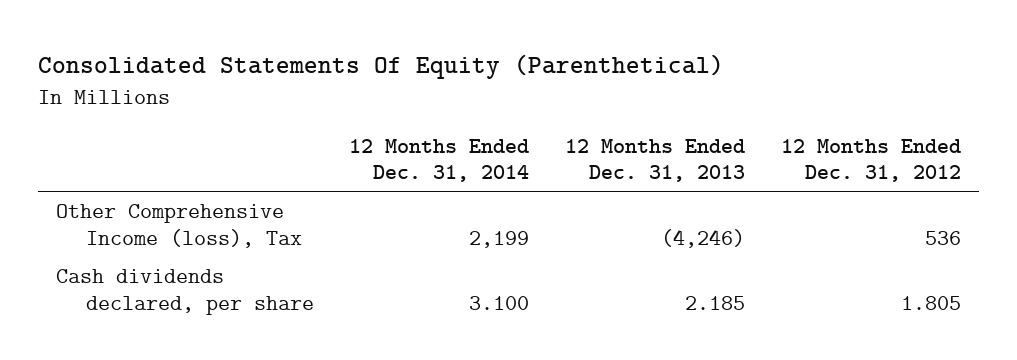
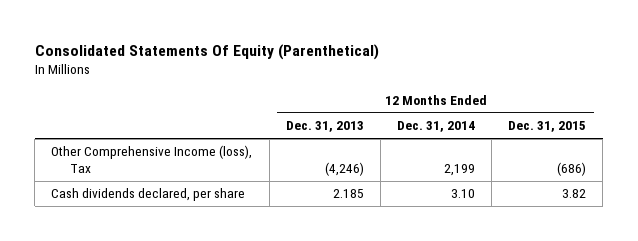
- | 12 Months Ended Dec. 31, 2014 | 12 Months Ended Dec. 31, 2013 | 12 Months Ended Dec. 31, 2012
+ | 12 Months Ended Dec. 31, 2013 | 12 Months Ended Dec. 31, 2014 | 12 Months Ended Dec. 31, 2015
- Cash dividends declared, per share | 3.100 | 2.185 | 1.805
+ Cash dividends declared, per share | 2.185 | 3.10 | 3.82

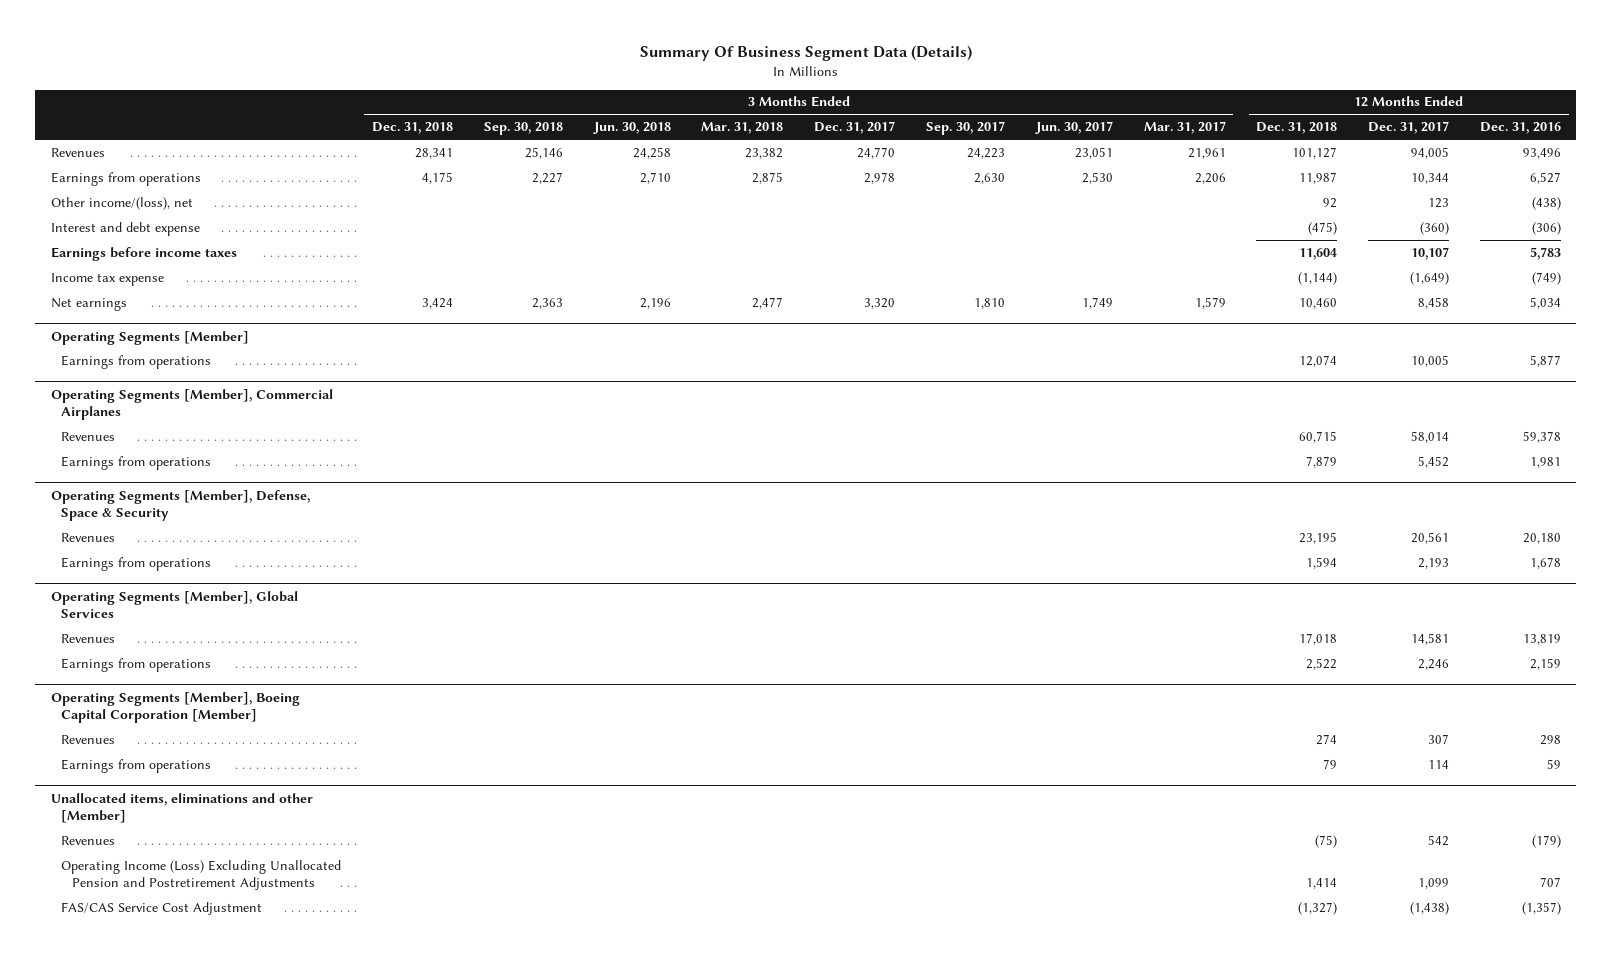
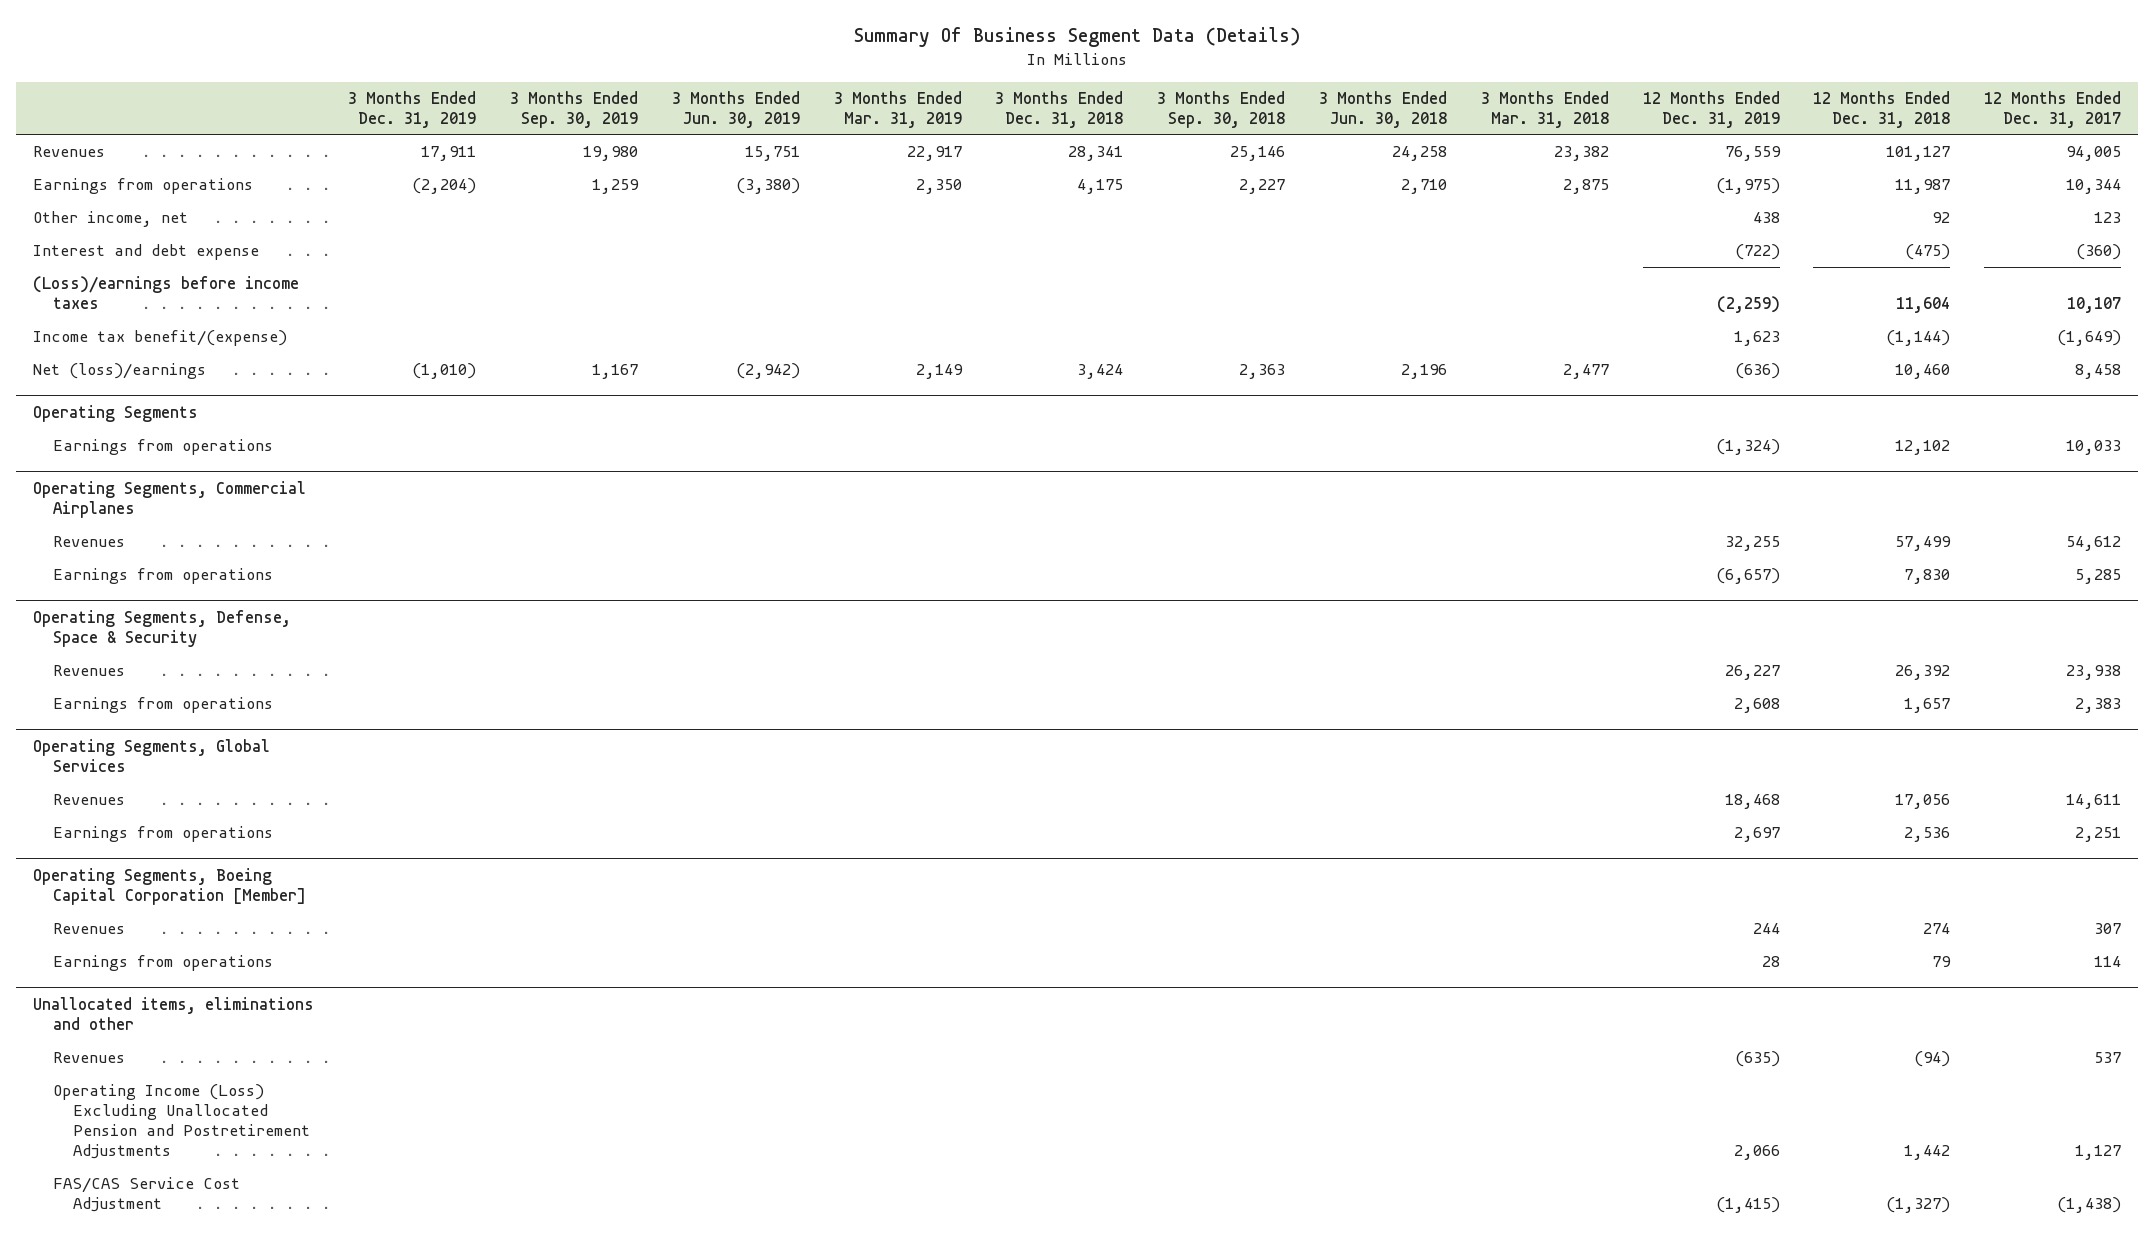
- | 3 Months Ended Dec. 31, 2018 | 3 Months Ended Sep. 30, 2018 | 3 Months Ended Jun. 30, 2018 | 3 Months Ended Mar. 31, 2018 | 3 Months Ended Dec. 31, 2017 | 3 Months Ended Sep. 30, 2017 | 3 Months Ended Jun. 30, 2017 | 3 Months Ended Mar. 31, 2017 | 12 Months Ended Dec. 31, 2018 | 12 Months Ended Dec. 31, 2017 | 12 Months Ended Dec. 31, 2016
+ | 3 Months Ended Dec. 31, 2019 | 3 Months Ended Sep. 30, 2019 | 3 Months Ended Jun. 30, 2019 | 3 Months Ended Mar. 31, 2019 | 3 Months Ended Dec. 31, 2018 | 3 Months Ended Sep. 30, 2018 | 3 Months Ended Jun. 30, 2018 | 3 Months Ended Mar. 31, 2018 | 12 Months Ended Dec. 31, 2019 | 12 Months Ended Dec. 31, 2018 | 12 Months Ended Dec. 31, 2017
- Other income/(loss), net | | | | | | | | | 92 | 123 | (438)
+ Other income, net | | | | | | | | | 438 | 92 | 123
- Earnings before income taxes | | | | | | | | | 11,604 | 10,107 | 5,783
- Income tax expense | | | | | | | | | (1,144) | (1,649) | (749)
- Net earnings | 3,424 | 2,363 | 2,196 | 2,477 | 3,320 | 1,810 | 1,749 | 1,579 | 10,460 | 8,458 | 5,034
- Operating Segments [Member]
- Earnings from operations | | | | | | | | | 12,074 | 10,005 | 5,877
- Operating Segments [Member], Commercial Airplanes
- Revenues | | | | | | | | | 60,715 | 58,014 | 59,378
- Earnings from operations | | | | | | | | | 7,879 | 5,452 | 1,981
- Operating Segments [Member], Defense, Space & Security
- Revenues | | | | | | | | | 23,195 | 20,561 | 20,180
- Earnings from operations | | | | | | | | | 1,594 | 2,193 | 1,678
- Operating Segments [Member], Global Services
- Revenues | | | | | | | | | 17,018 | 14,581 | 13,819
- Earnings from operations | | | | | | | | | 2,522 | 2,246 | 2,159
- Operating Segments [Member], Boeing Capital Corporation [Member]
+ (Loss)/earnings before income taxes | | | | | | | | | (2,259) | 11,604 | 10,107
+ Income tax benefit/(expense) | | | | | | | | | 1,623 | (1,144) | (1,649)
+ Net (loss)/earnings | (1,010) | 1,167 | (2,942) | 2,149 | 3,424 | 2,363 | 2,196 | 2,477 | (636) | 10,460 | 8,458
+ Operating Segments
+ Earnings from operations | | | | | | | | | (1,324) | 12,102 | 10,033
+ Operating Segments, Commercial Airplanes
+ Revenues | | | | | | | | | 32,255 | 57,499 | 54,612
+ Earnings from operations | | | | | | | | | (6,657) | 7,830 | 5,285
+ Operating Segments, Defense, Space & Security
+ Revenues | | | | | | | | | 26,227 | 26,392 | 23,938
+ Earnings from operations | | | | | | | | | 2,608 | 1,657 | 2,383
+ Operating Segments, Global Services
+ Revenues | | | | | | | | | 18,468 | 17,056 | 14,611
+ Earnings from operations | | | | | | | | | 2,697 | 2,536 | 2,251
+ Operating Segments, Boeing Capital Corporation [Member]
- Unallocated items, eliminations and other [Member]
- Revenues | | | | | | | | | (75) | 542 | (179)
- Operating Income (Loss) Excluding Unallocated Pension and Postretirement Adjustments | | | | | | | | | 1,414 | 1,099 | 707
+ Unallocated items, eliminations and other
+ Revenues | | | | | | | | | (635) | (94) | 537
+ Operating Income (Loss) Excluding Unallocated Pension and Postretirement Adjustments | | | | | | | | | 2,066 | 1,442 | 1,127

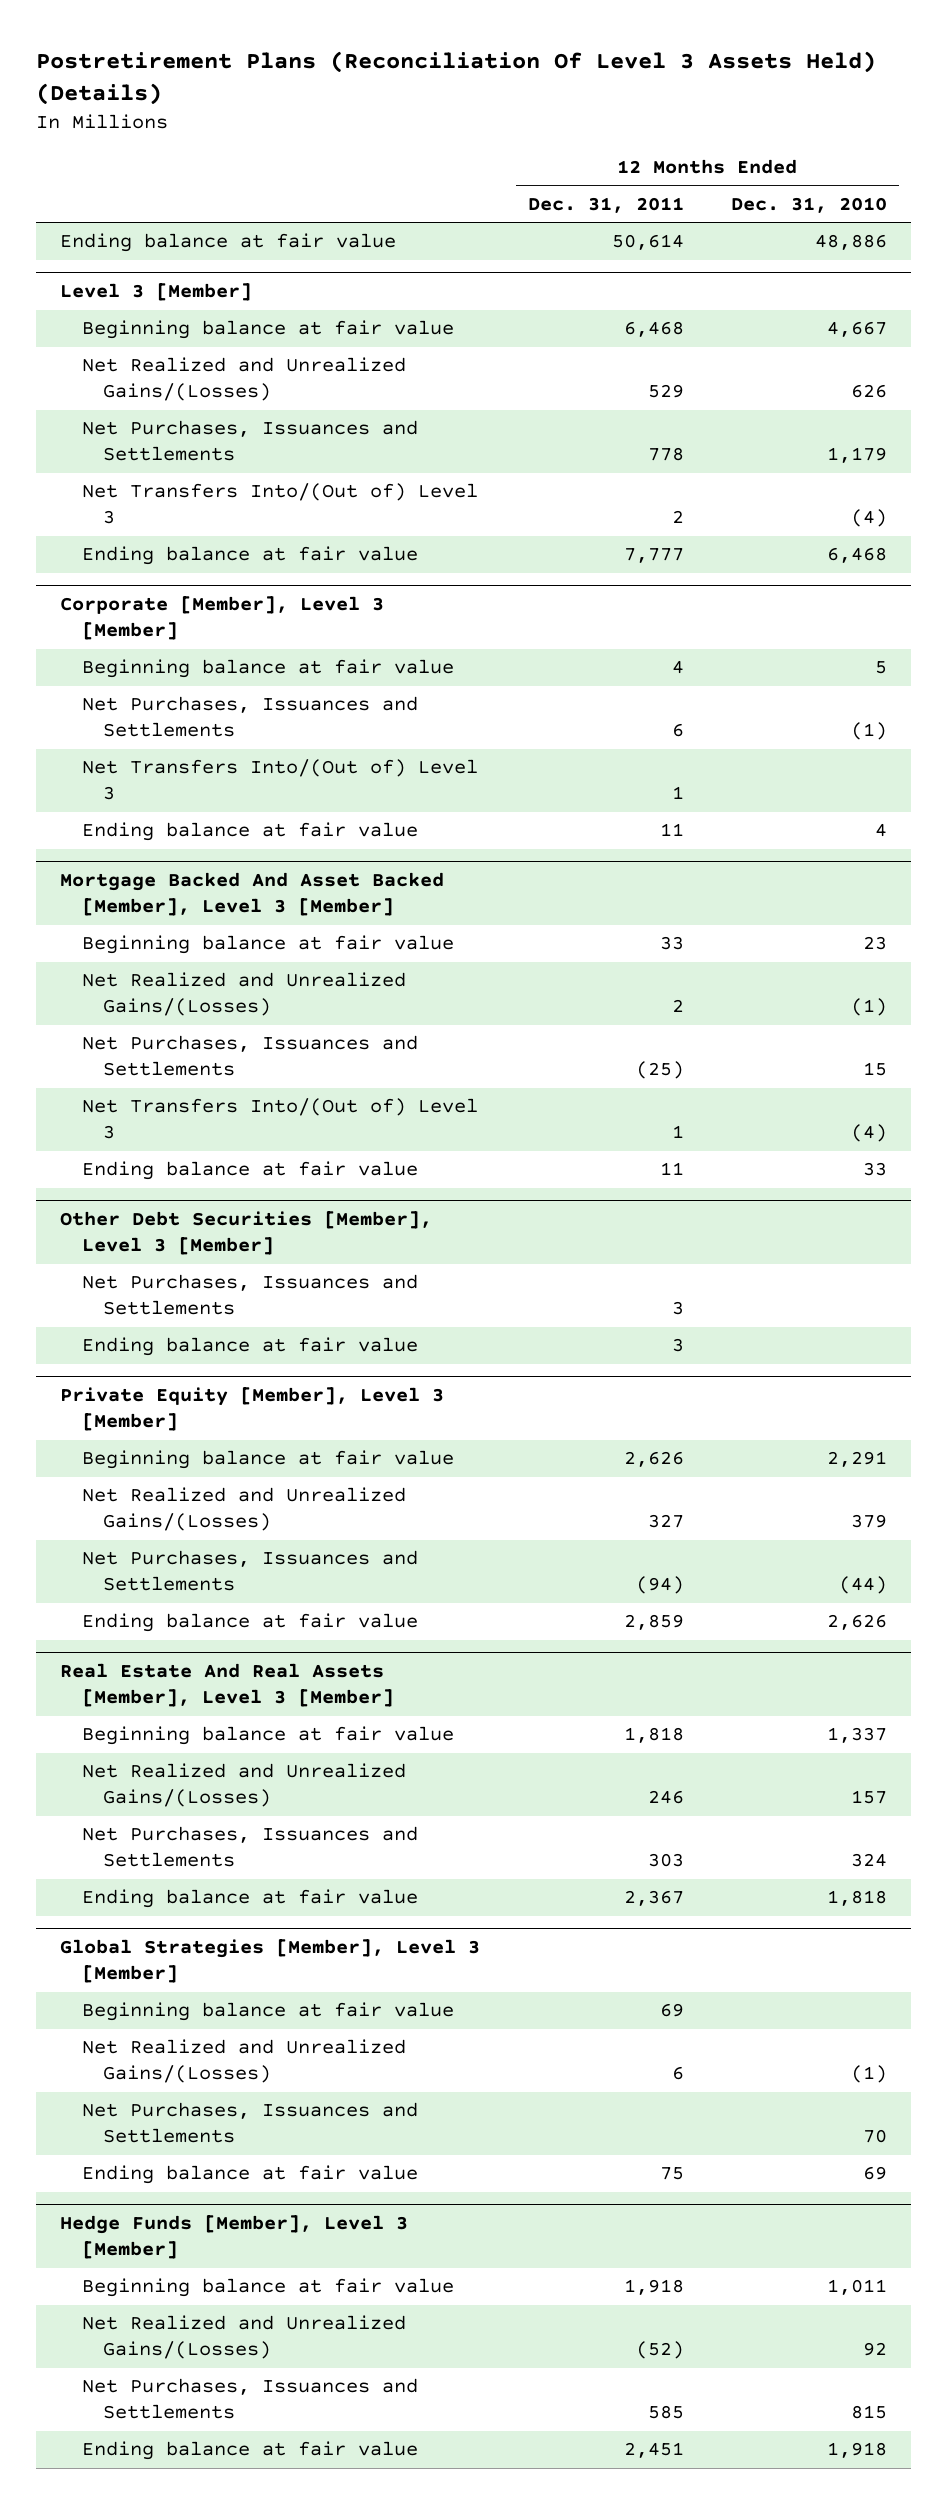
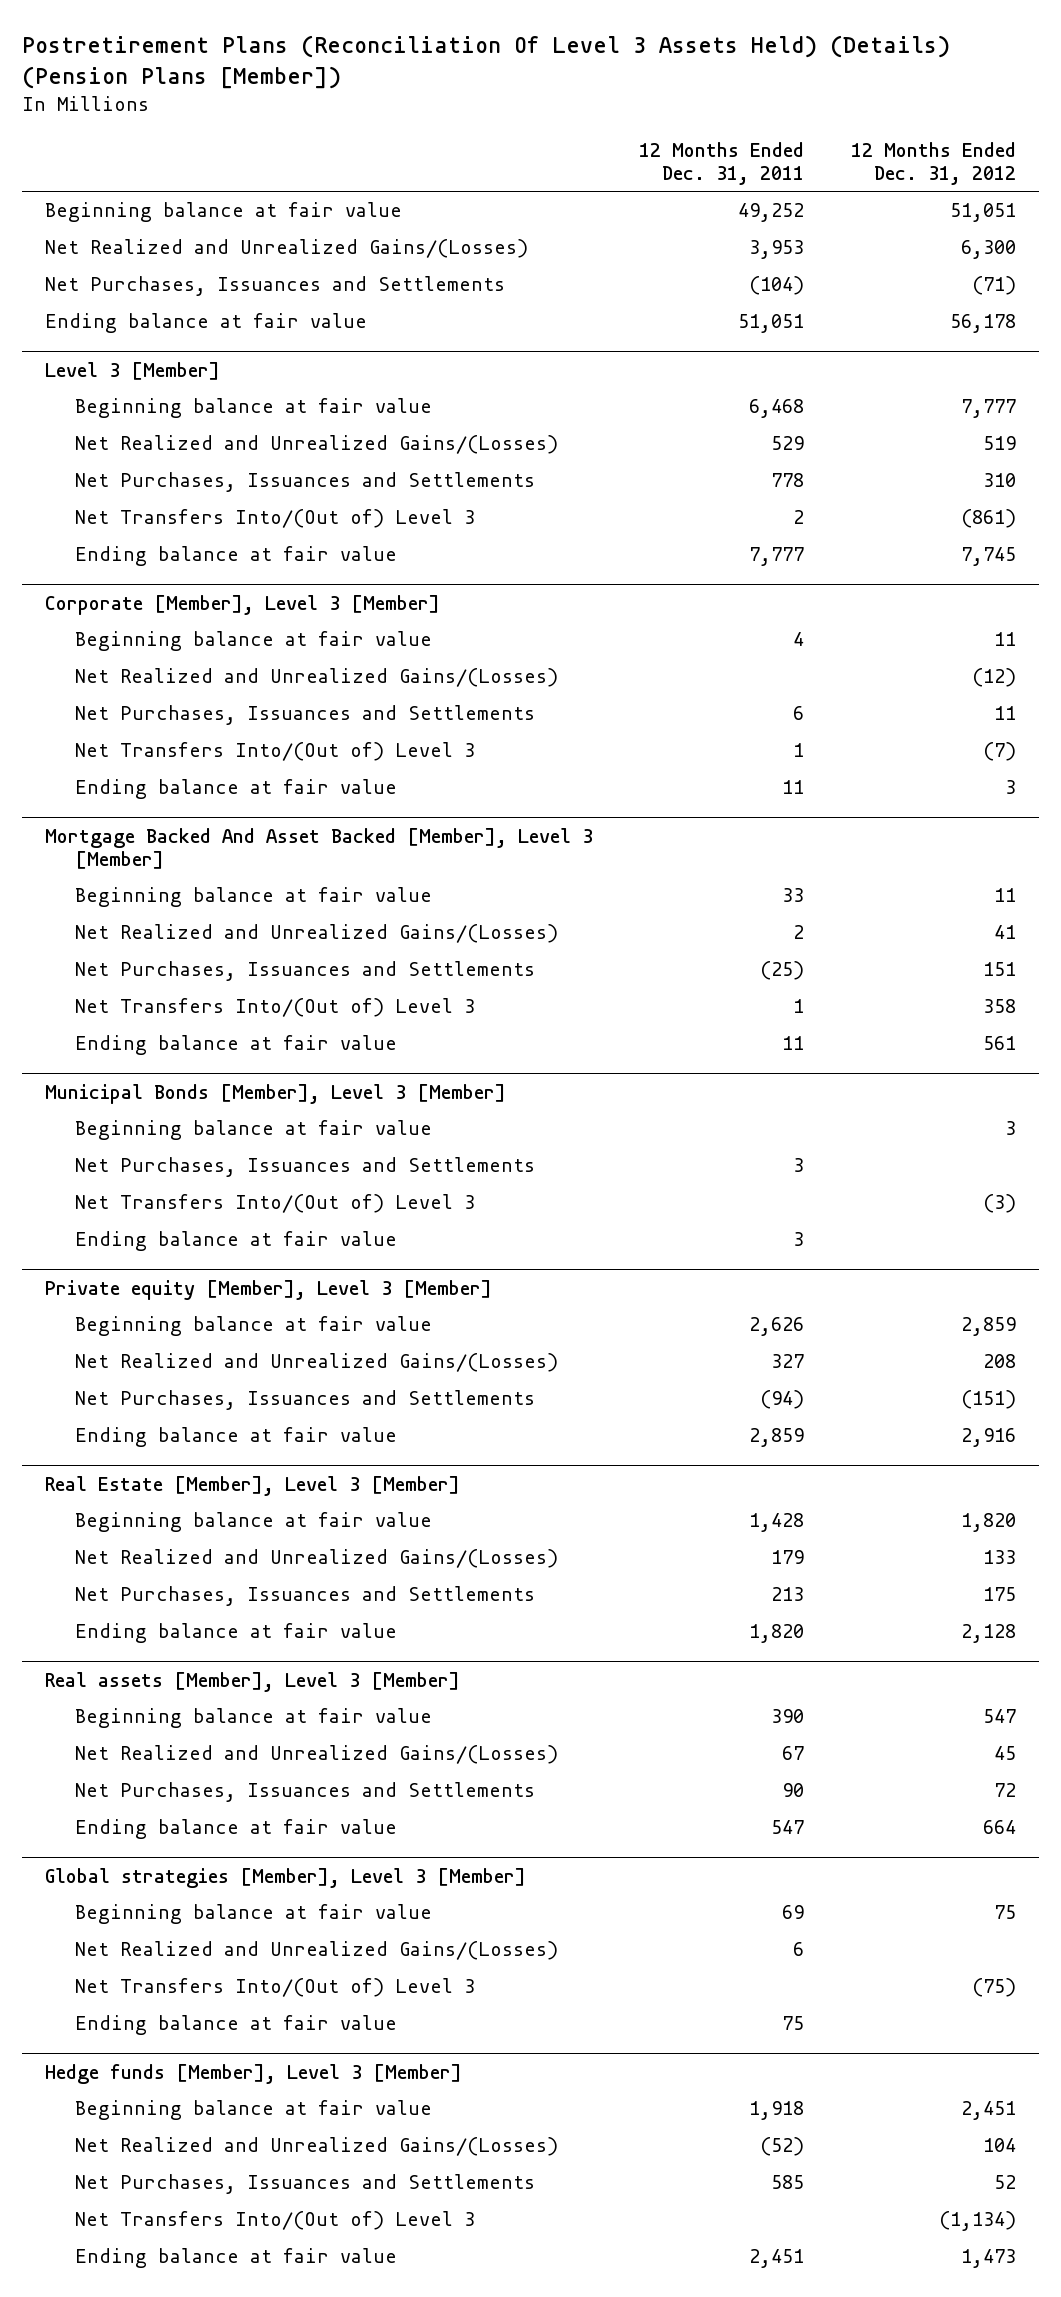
- Postretirement Plans (Reconciliation Of Level 3 Assets Held) (Details)
+ Postretirement Plans (Reconciliation Of Level 3 Assets Held) (Details) (Pension Plans [Member])
- | 12 Months Ended Dec. 31, 2011 | 12 Months Ended Dec. 31, 2010
+ | 12 Months Ended Dec. 31, 2011 | 12 Months Ended Dec. 31, 2012
- Ending balance at fair value | 50,614 | 48,886
+ Beginning balance at fair value | 49,252 | 51,051
+ Net Realized and Unrealized Gains/(Losses) | 3,953 | 6,300
+ Net Purchases, Issuances and Settlements | (104) | (71)
+ Ending balance at fair value | 51,051 | 56,178
@ Corporate [Member], Level 3 [Member]
+ Net Realized and Unrealized Gains/(Losses) | | (12)
- Other Debt Securities [Member], Level 3 [Member]
+ Municipal Bonds [Member], Level 3 [Member]
+ Beginning balance at fair value | | 3
+ Net Transfers Into/(Out of) Level 3 | | (3)
- Private Equity [Member], Level 3 [Member]
+ Private equity [Member], Level 3 [Member]
- Real Estate And Real Assets [Member], Level 3 [Member]
- Beginning balance at fair value | 1,818 | 1,337
- Net Realized and Unrealized Gains/(Losses) | 246 | 157
- Net Purchases, Issuances and Settlements | 303 | 324
- Ending balance at fair value | 2,367 | 1,818
- Global Strategies [Member], Level 3 [Member]
+ Real Estate [Member], Level 3 [Member]
+ Beginning balance at fair value | 1,428 | 1,820
+ Net Realized and Unrealized Gains/(Losses) | 179 | 133
+ Net Purchases, Issuances and Settlements | 213 | 175
+ Ending balance at fair value | 1,820 | 2,128
+ Real assets [Member], Level 3 [Member]
+ Beginning balance at fair value | 390 | 547
+ Net Realized and Unrealized Gains/(Losses) | 67 | 45
+ Net Purchases, Issuances and Settlements | 90 | 72
+ Ending balance at fair value | 547 | 664
+ Global strategies [Member], Level 3 [Member]
- Net Purchases, Issuances and Settlements | | 70
+ Net Transfers Into/(Out of) Level 3 | | (75)
- Hedge Funds [Member], Level 3 [Member]
+ Hedge funds [Member], Level 3 [Member]
+ Net Transfers Into/(Out of) Level 3 | | (1,134)

